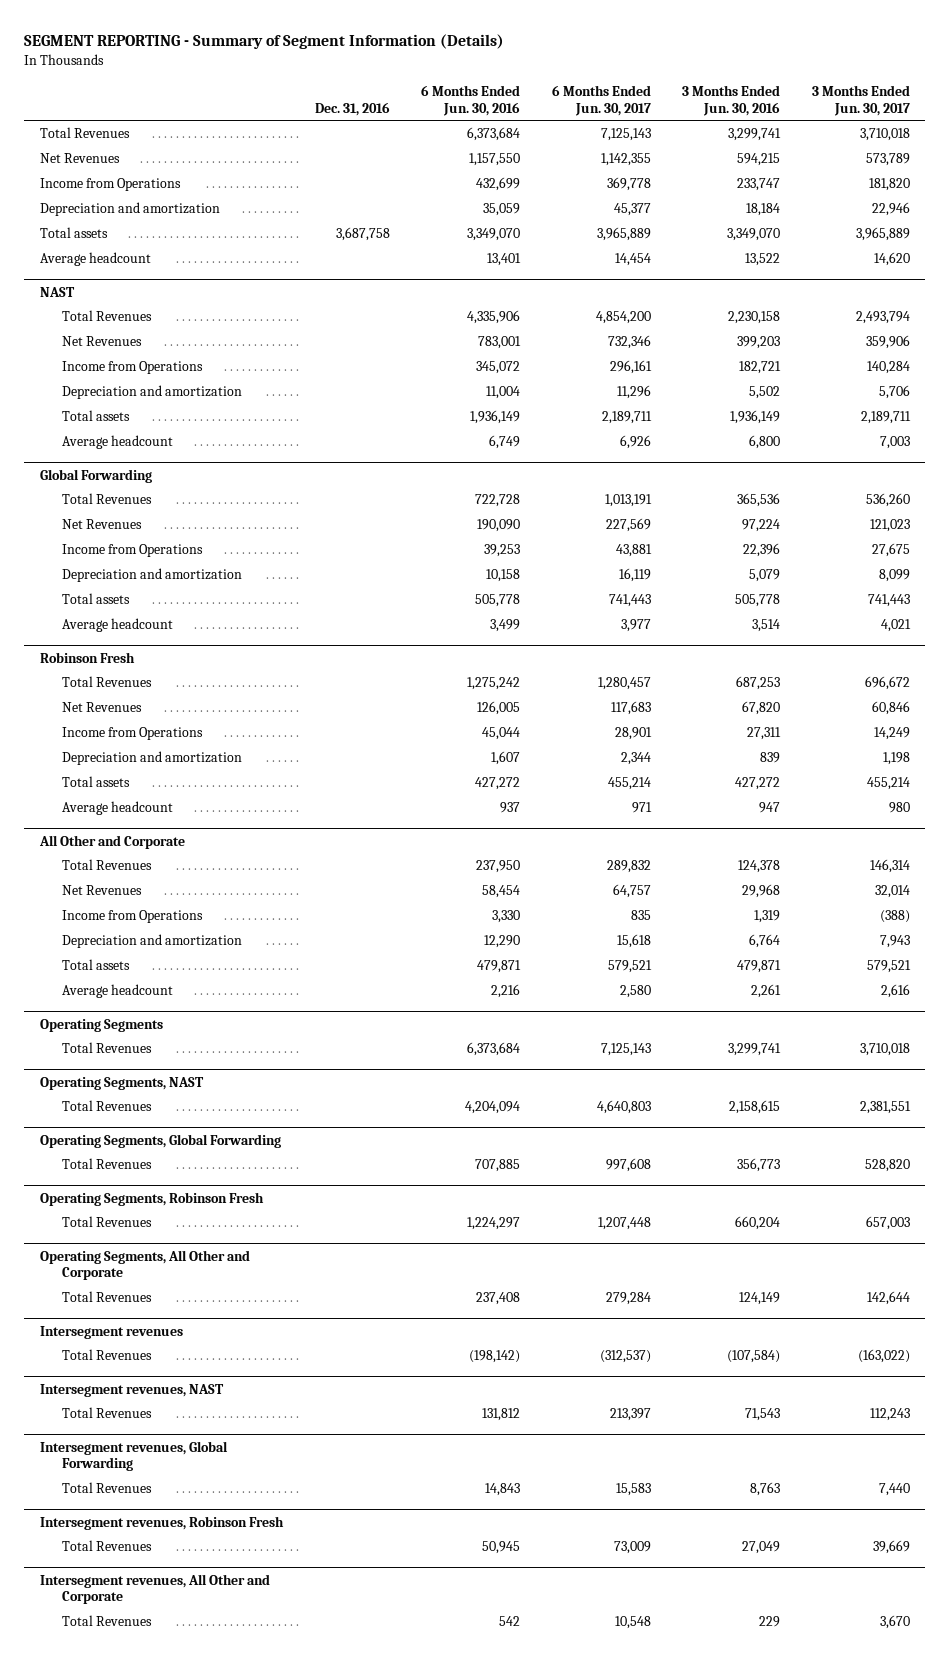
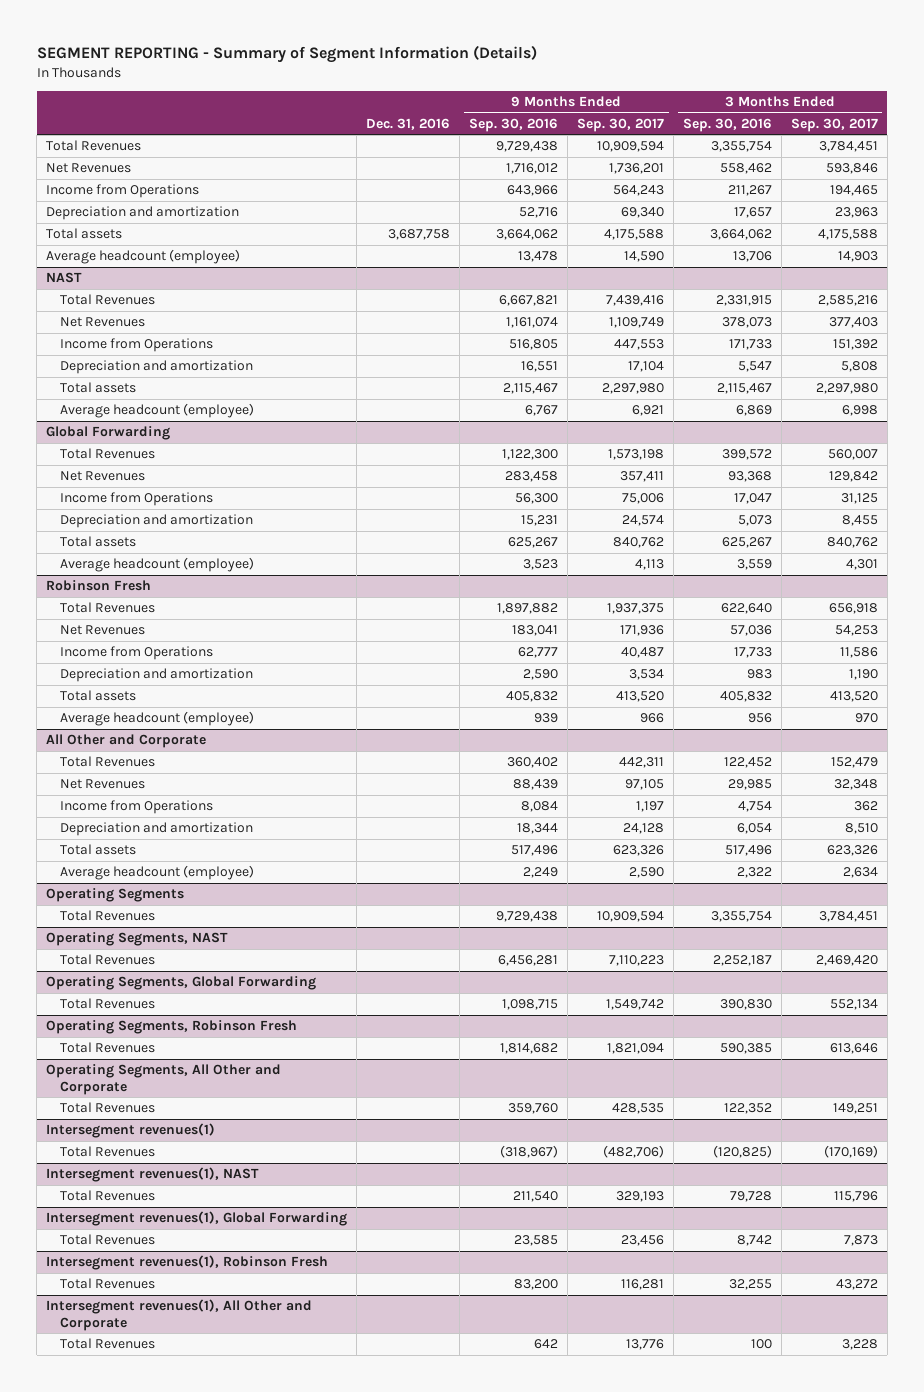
- | Dec. 31, 2016 | 6 Months Ended Jun. 30, 2016 | 6 Months Ended Jun. 30, 2017 | 3 Months Ended Jun. 30, 2016 | 3 Months Ended Jun. 30, 2017
+ | Dec. 31, 2016 | 9 Months Ended Sep. 30, 2016 | 9 Months Ended Sep. 30, 2017 | 3 Months Ended Sep. 30, 2016 | 3 Months Ended Sep. 30, 2017
- Average headcount | | 13,401 | 14,454 | 13,522 | 14,620
+ Average headcount (employee) | | 13,478 | 14,590 | 13,706 | 14,903
@ NAST
- Average headcount | | 6,749 | 6,926 | 6,800 | 7,003
+ Average headcount (employee) | | 6,767 | 6,921 | 6,869 | 6,998
@ Global Forwarding
- Average headcount | | 3,499 | 3,977 | 3,514 | 4,021
+ Average headcount (employee) | | 3,523 | 4,113 | 3,559 | 4,301
@ Robinson Fresh
- Average headcount | | 937 | 971 | 947 | 980
+ Average headcount (employee) | | 939 | 966 | 956 | 970
@ All Other and Corporate
- Average headcount | | 2,216 | 2,580 | 2,261 | 2,616
+ Average headcount (employee) | | 2,249 | 2,590 | 2,322 | 2,634
- Intersegment revenues
+ Intersegment revenues(1)
- Intersegment revenues, NAST
+ Intersegment revenues(1), NAST
- Intersegment revenues, Global Forwarding
+ Intersegment revenues(1), Global Forwarding
- Intersegment revenues, Robinson Fresh
+ Intersegment revenues(1), Robinson Fresh
- Intersegment revenues, All Other and Corporate
+ Intersegment revenues(1), All Other and Corporate

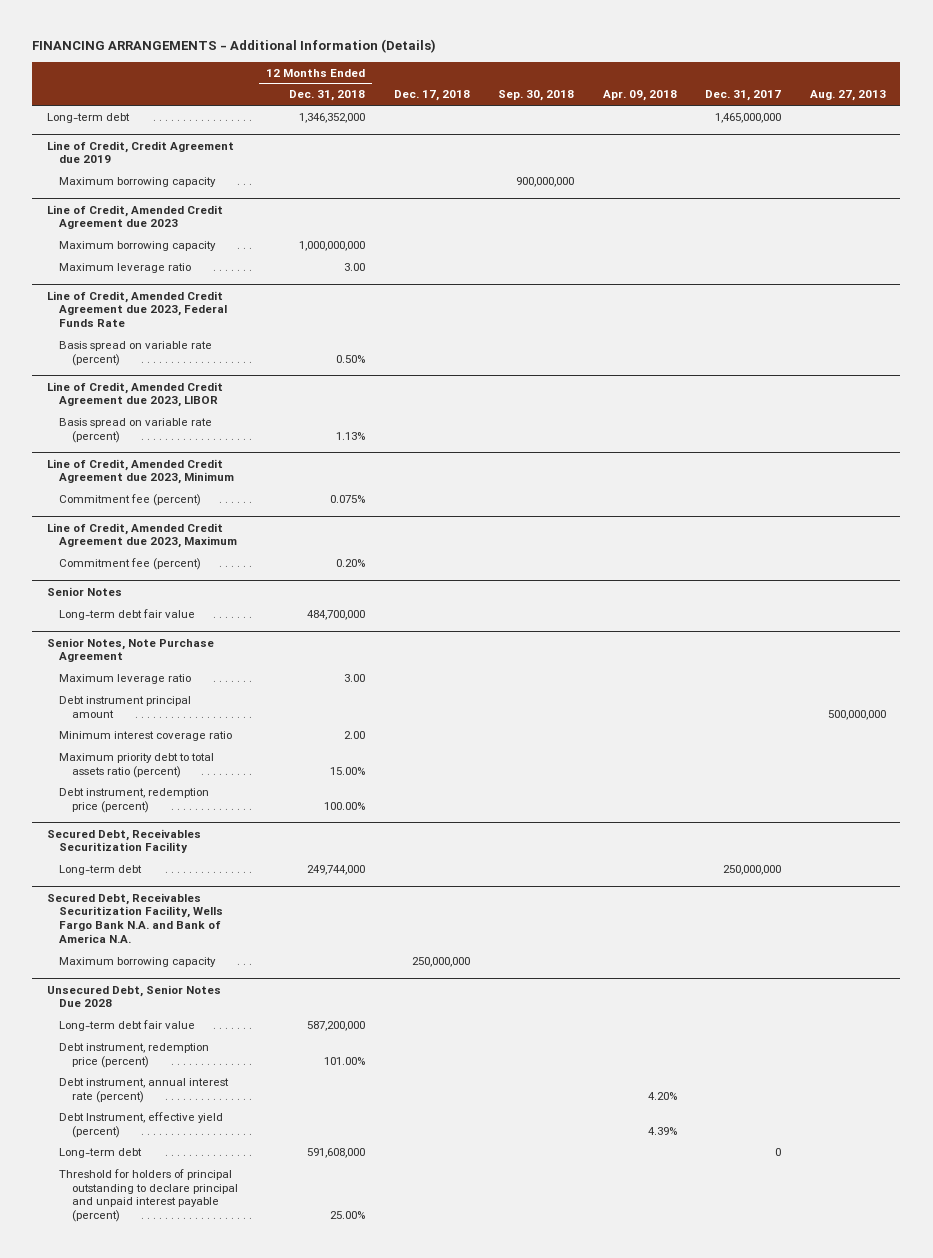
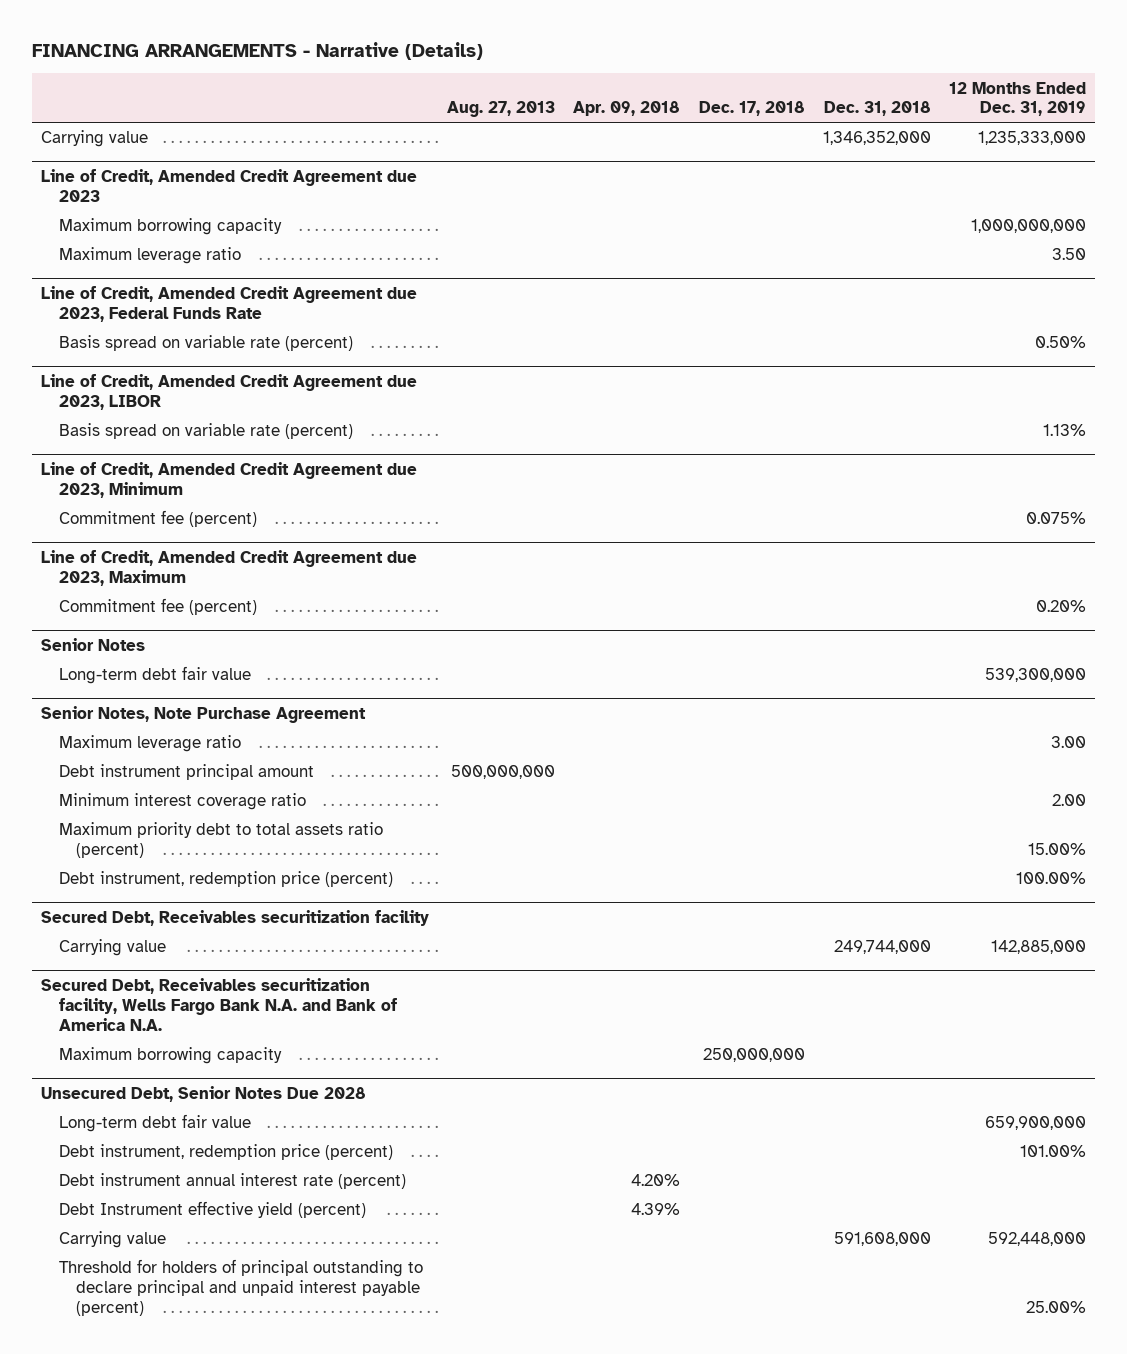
- FINANCING ARRANGEMENTS - Additional Information (Details)
+ FINANCING ARRANGEMENTS - Narrative (Details)
- | 12 Months Ended Dec. 31, 2018 | Dec. 17, 2018 | Sep. 30, 2018 | Apr. 09, 2018 | Dec. 31, 2017 | Aug. 27, 2013
+ | Aug. 27, 2013 | Apr. 09, 2018 | Dec. 17, 2018 | Dec. 31, 2018 | 12 Months Ended Dec. 31, 2019
- Long-term debt | 1,346,352,000 | | | | 1,465,000,000 |
- Line of Credit, Credit Agreement due 2019
- Maximum borrowing capacity | | | 900,000,000 | | |
+ Carrying value | | | | 1,346,352,000 | 1,235,333,000
- Secured Debt, Receivables Securitization Facility
- Long-term debt | 249,744,000 | | | | 250,000,000 |
- Secured Debt, Receivables Securitization Facility, Wells Fargo Bank N.A. and Bank of America N.A.
+ Secured Debt, Receivables securitization facility
+ Carrying value | | | | 249,744,000 | 142,885,000
+ Secured Debt, Receivables securitization facility, Wells Fargo Bank N.A. and Bank of America N.A.
@ Unsecured Debt, Senior Notes Due 2028
- Debt instrument, annual interest rate (percent) | | | | 4.20% | |
- Debt Instrument, effective yield (percent) | | | | 4.39% | |
- Long-term debt | 591,608,000 | | | | 0 |
+ Debt instrument annual interest rate (percent) | | 4.20% | | |
+ Debt Instrument effective yield (percent) | | 4.39% | | |
+ Carrying value | | | | 591,608,000 | 592,448,000

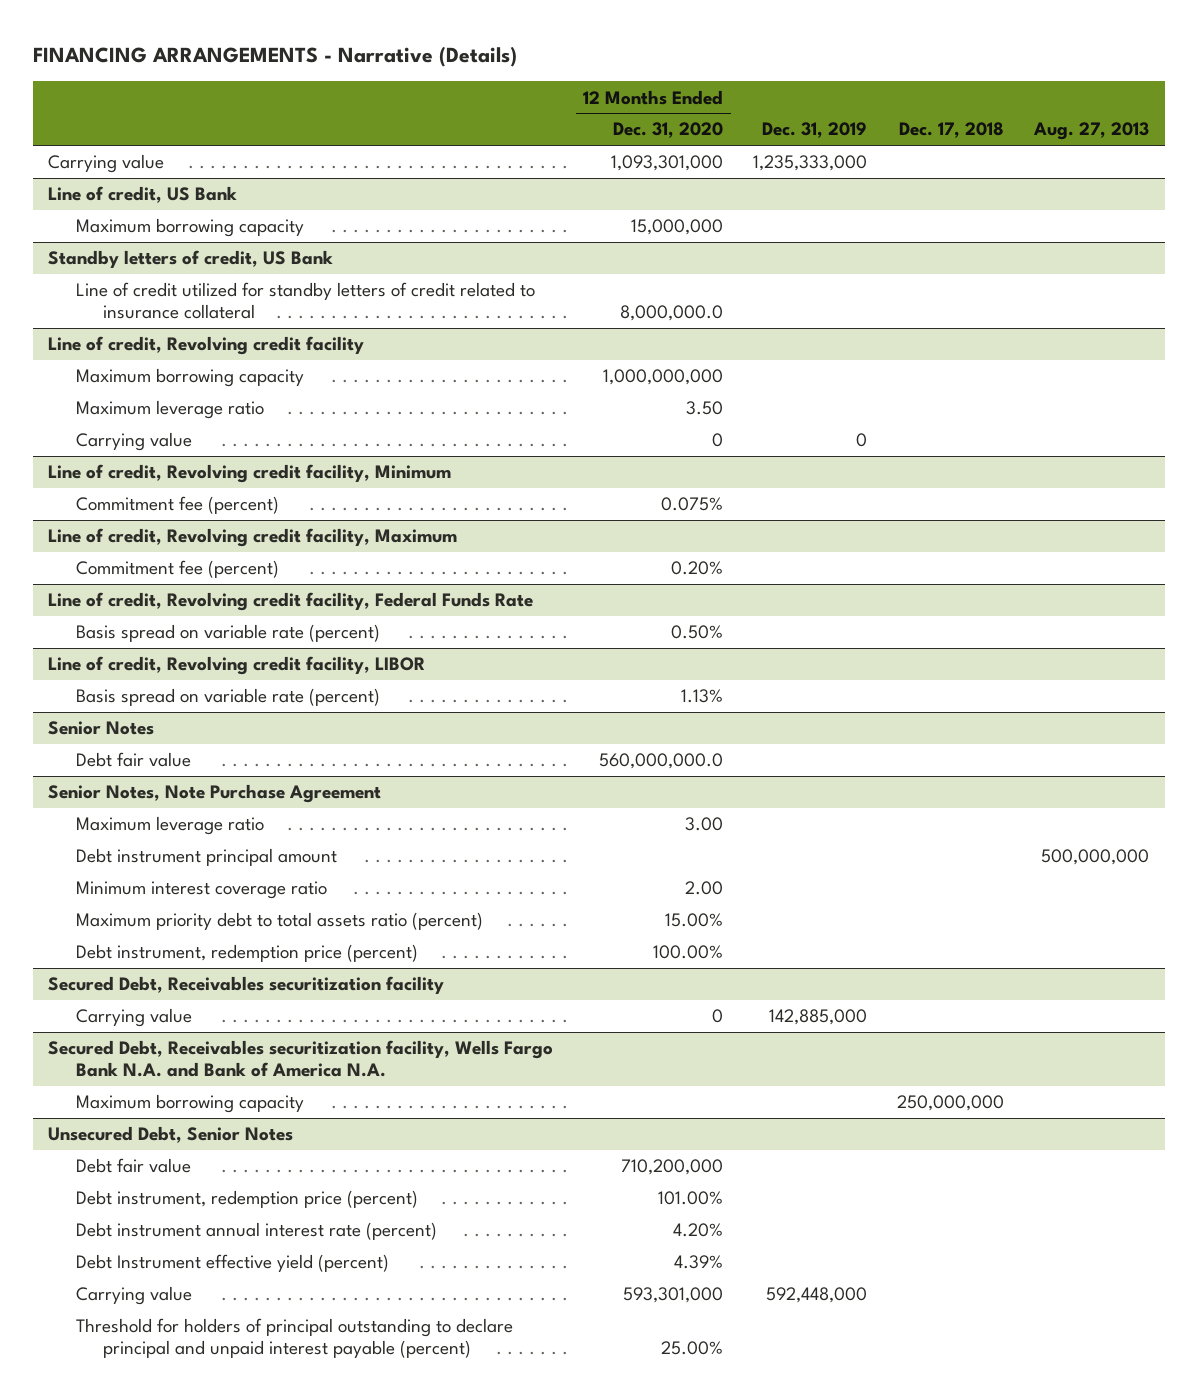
- | Aug. 27, 2013 | Apr. 09, 2018 | Dec. 17, 2018 | Dec. 31, 2018 | 12 Months Ended Dec. 31, 2019
+ | 12 Months Ended Dec. 31, 2020 | Dec. 31, 2019 | Dec. 17, 2018 | Aug. 27, 2013
- Line of Credit, Amended Credit Agreement due 2023
- Maximum borrowing capacity | | | | | 1,000,000,000
- Maximum leverage ratio | | | | | 3.50
- Line of Credit, Amended Credit Agreement due 2023, Federal Funds Rate
+ Line of credit, US Bank
+ Maximum borrowing capacity | 15,000,000 | | |
+ Standby letters of credit, US Bank
+ Line of credit utilized for standby letters of credit related to insurance collateral | 8,000,000.0 | | |
+ Line of credit, Revolving credit facility
+ Maximum borrowing capacity | 1,000,000,000 | | |
+ Maximum leverage ratio | 3.50 | | |
+ Carrying value | 0 | 0 | |
+ Line of credit, Revolving credit facility, Minimum
+ Commitment fee (percent) | 0.075% | | |
+ Line of credit, Revolving credit facility, Maximum
+ Commitment fee (percent) | 0.20% | | |
+ Line of credit, Revolving credit facility, Federal Funds Rate
- Line of Credit, Amended Credit Agreement due 2023, LIBOR
- Basis spread on variable rate (percent) | | | | | 1.13%
- Line of Credit, Amended Credit Agreement due 2023, Minimum
- Commitment fee (percent) | | | | | 0.075%
- Line of Credit, Amended Credit Agreement due 2023, Maximum
- Commitment fee (percent) | | | | | 0.20%
+ Line of credit, Revolving credit facility, LIBOR
+ Basis spread on variable rate (percent) | 1.13% | | |
@ Senior Notes
- Long-term debt fair value | | | | | 539,300,000
+ Debt fair value | 560,000,000.0 | | |
- Unsecured Debt, Senior Notes Due 2028
- Long-term debt fair value | | | | | 659,900,000
+ Unsecured Debt, Senior Notes
+ Debt fair value | 710,200,000 | | |

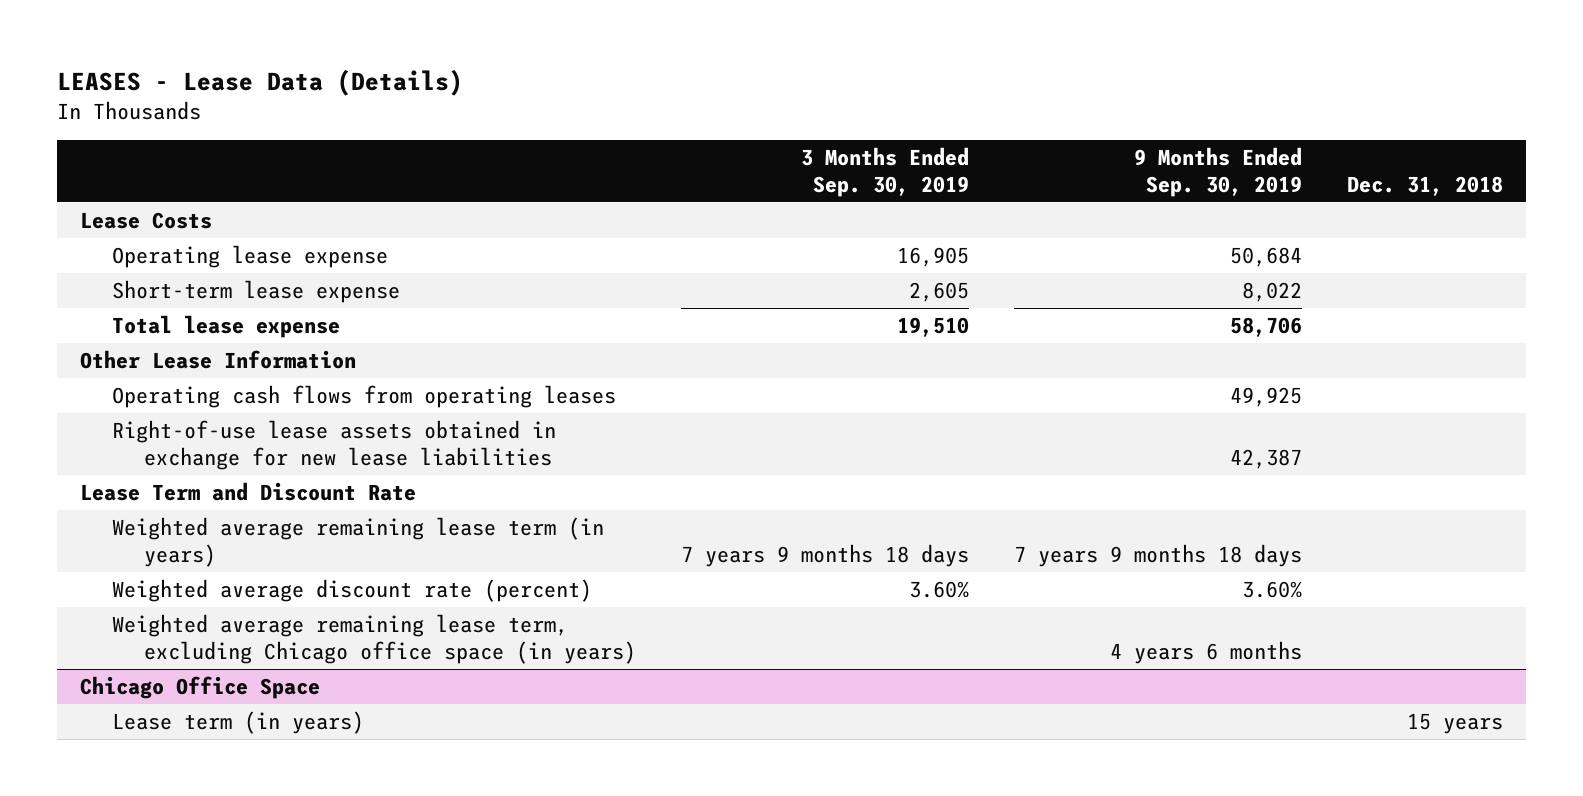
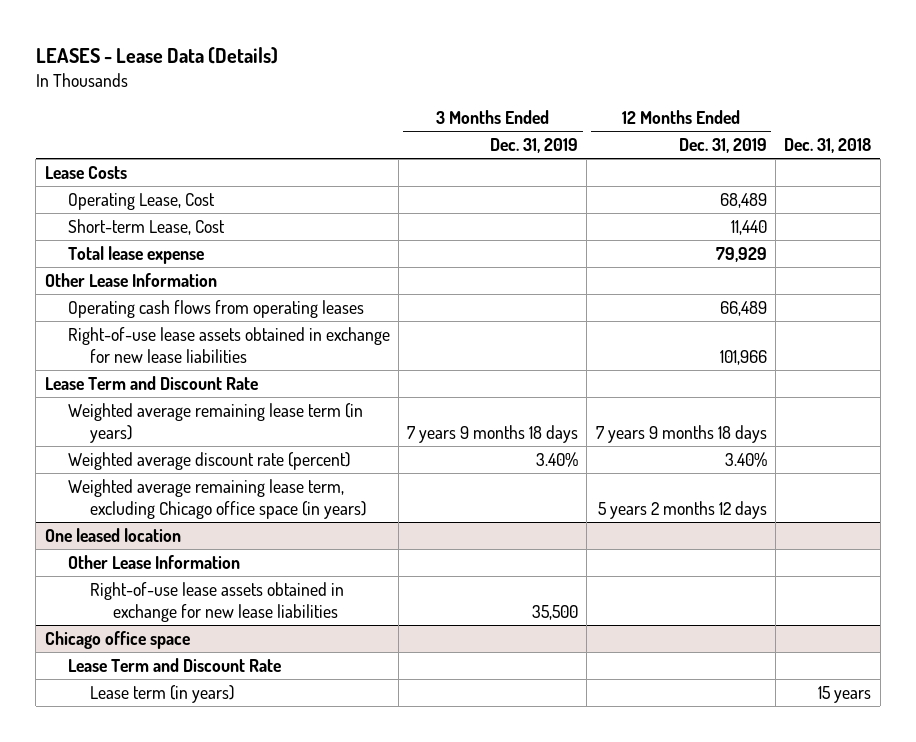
- | 3 Months Ended Sep. 30, 2019 | 9 Months Ended Sep. 30, 2019 | Dec. 31, 2018
+ | 3 Months Ended Dec. 31, 2019 | 12 Months Ended Dec. 31, 2019 | Dec. 31, 2018
- Operating lease expense | 16,905 | 50,684 |
- Short-term lease expense | 2,605 | 8,022 |
+ Operating Lease, Cost | | 68,489 |
+ Short-term Lease, Cost | | 11,440 |
- Chicago Office Space
+ One leased location
+ Other Lease Information
+ Right-of-use lease assets obtained in exchange for new lease liabilities | 35,500 | |
+ Chicago office space
+ Lease Term and Discount Rate

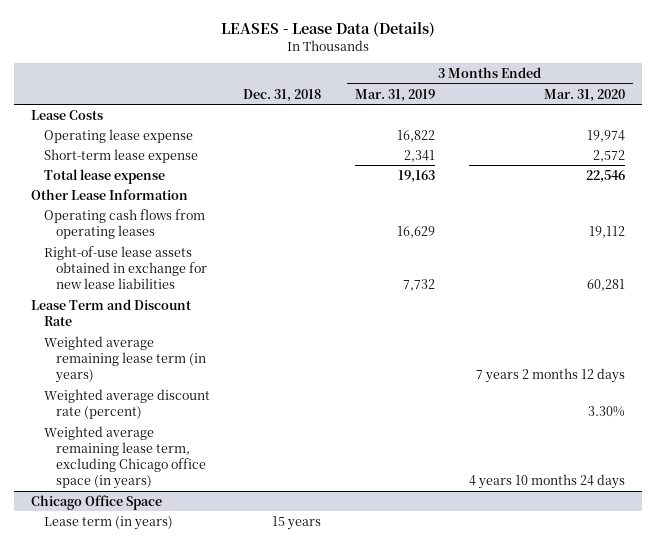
- | 3 Months Ended Dec. 31, 2019 | 12 Months Ended Dec. 31, 2019 | Dec. 31, 2018
+ | Dec. 31, 2018 | 3 Months Ended Mar. 31, 2019 | 3 Months Ended Mar. 31, 2020
- Operating Lease, Cost | | 68,489 |
- Short-term Lease, Cost | | 11,440 |
+ Operating lease expense | | 16,822 | 19,974
+ Short-term lease expense | | 2,341 | 2,572
- One leased location
- Other Lease Information
- Right-of-use lease assets obtained in exchange for new lease liabilities | 35,500 | |
- Chicago office space
- Lease Term and Discount Rate
+ Chicago Office Space

